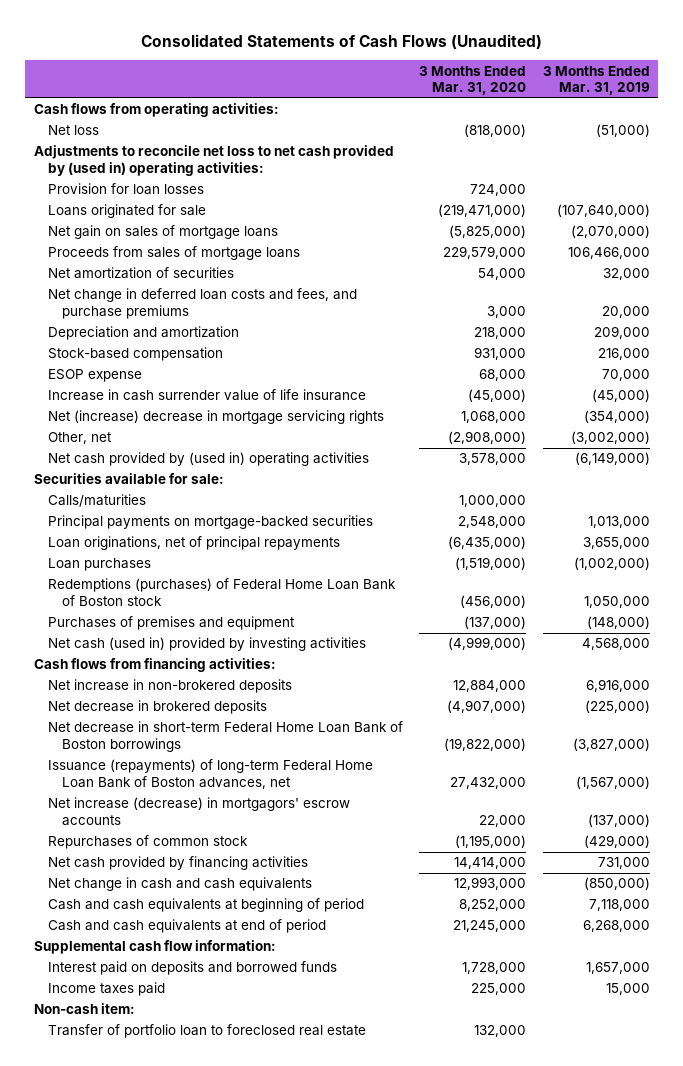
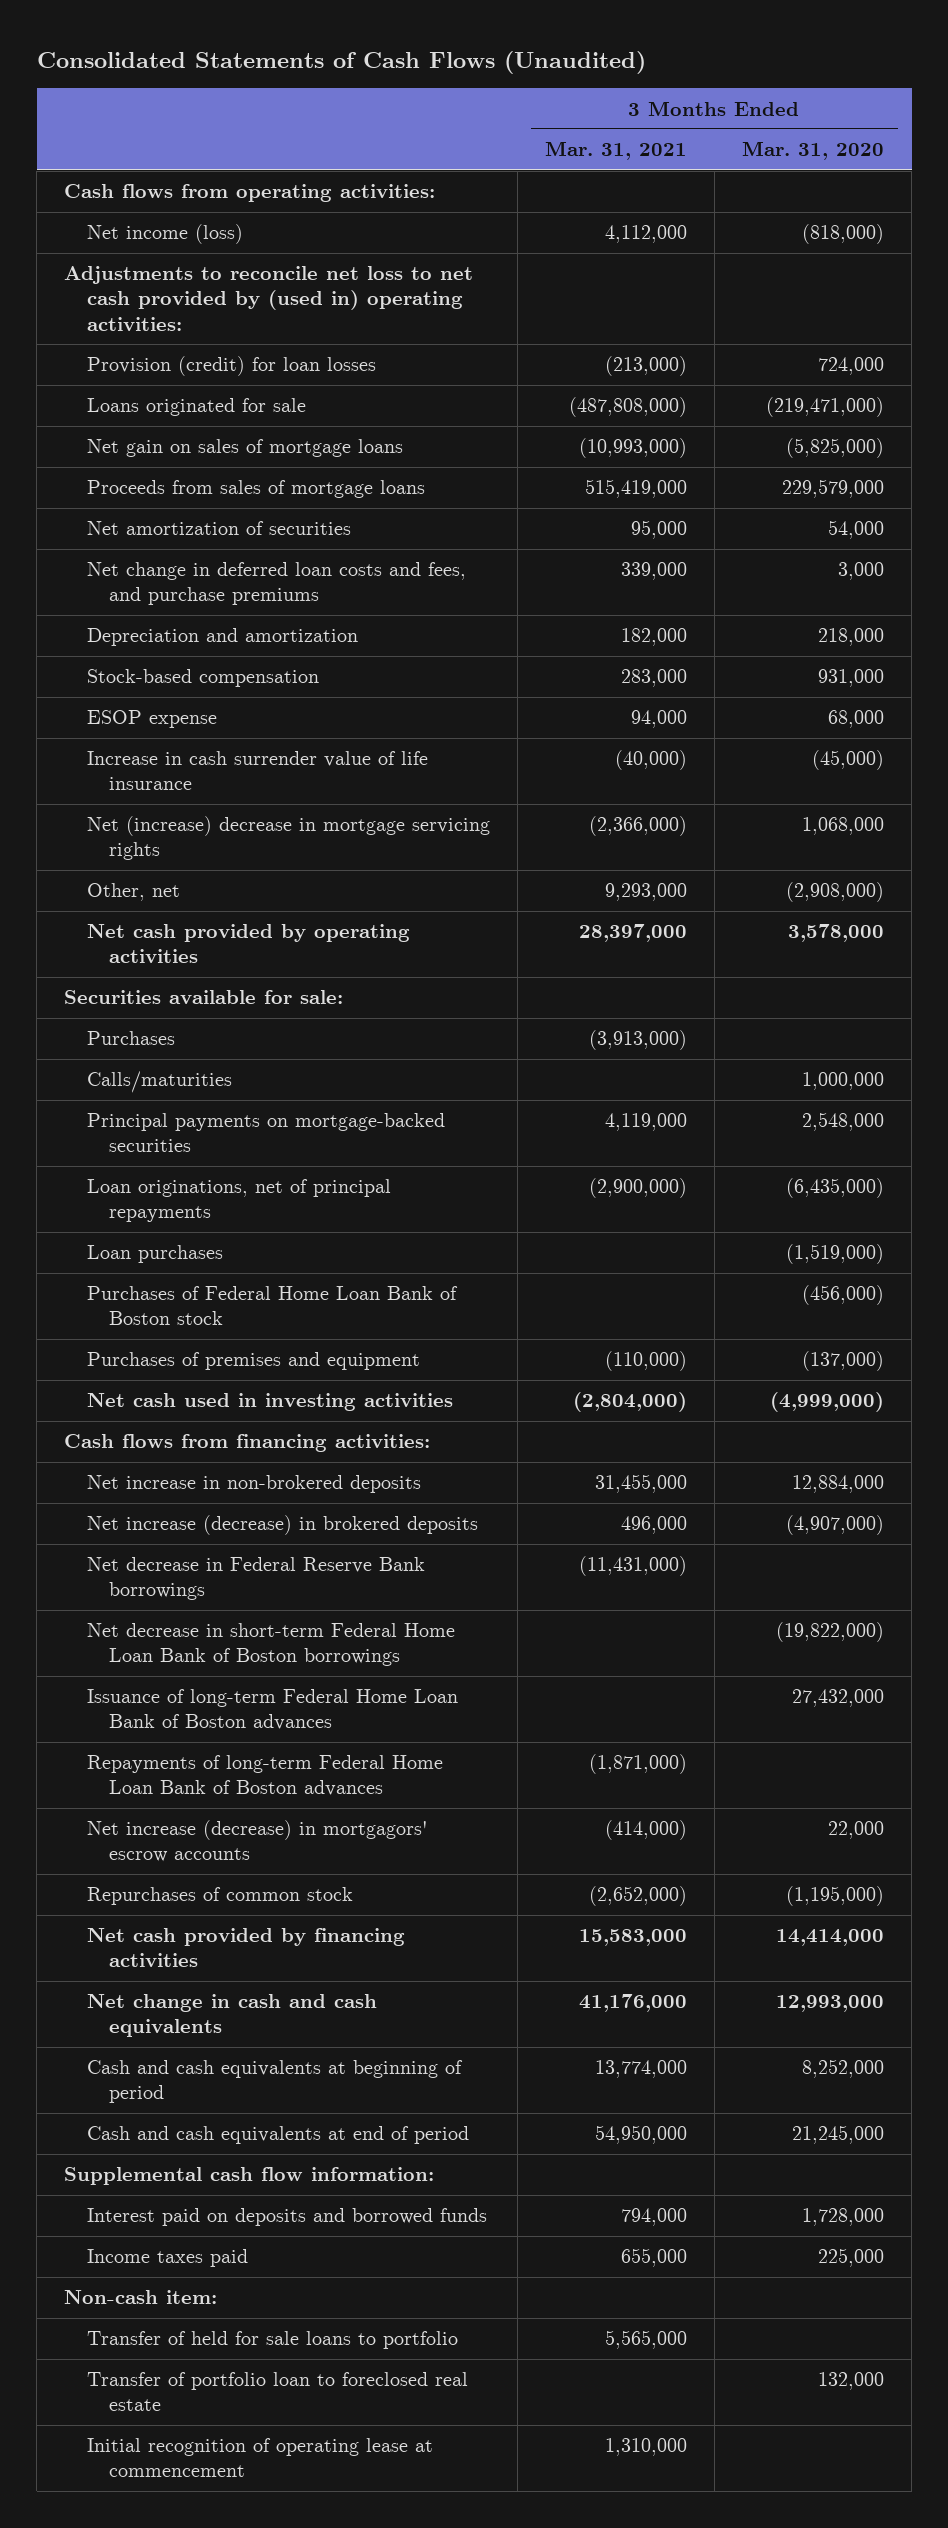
- | 3 Months Ended Mar. 31, 2020 | 3 Months Ended Mar. 31, 2019
+ | 3 Months Ended Mar. 31, 2021 | 3 Months Ended Mar. 31, 2020
- Net loss | (818,000) | (51,000)
+ Net income (loss) | 4,112,000 | (818,000)
- Provision for loan losses | 724,000 |
+ Provision (credit) for loan losses | (213,000) | 724,000
- Net cash provided by (used in) operating activities | 3,578,000 | (6,149,000)
+ Net cash provided by operating activities | 28,397,000 | 3,578,000
+ Purchases | (3,913,000) |
- Redemptions (purchases) of Federal Home Loan Bank of Boston stock | (456,000) | 1,050,000
+ Purchases of Federal Home Loan Bank of Boston stock | | (456,000)
- Net cash (used in) provided by investing activities | (4,999,000) | 4,568,000
+ Net cash used in investing activities | (2,804,000) | (4,999,000)
- Net decrease in brokered deposits | (4,907,000) | (225,000)
+ Net increase (decrease) in brokered deposits | 496,000 | (4,907,000)
+ Net decrease in Federal Reserve Bank borrowings | (11,431,000) |
- Issuance (repayments) of long-term Federal Home Loan Bank of Boston advances, net | 27,432,000 | (1,567,000)
+ Issuance of long-term Federal Home Loan Bank of Boston advances | | 27,432,000
+ Repayments of long-term Federal Home Loan Bank of Boston advances | (1,871,000) |
+ Transfer of held for sale loans to portfolio | 5,565,000 |
+ Initial recognition of operating lease at commencement | 1,310,000 |

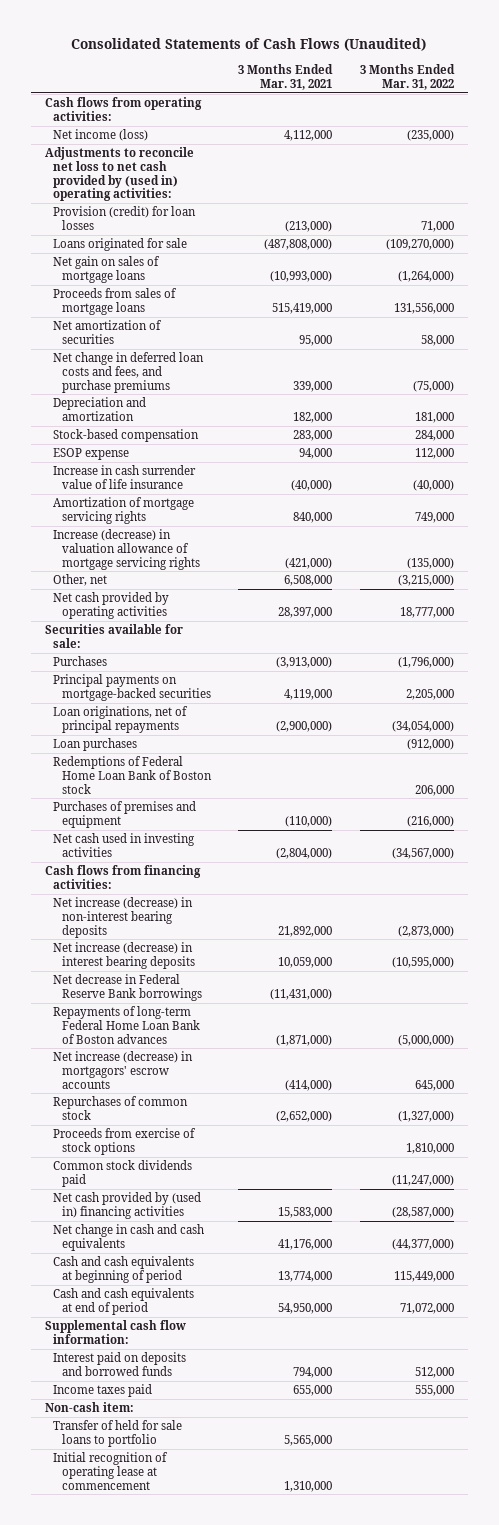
- | 3 Months Ended Mar. 31, 2021 | 3 Months Ended Mar. 31, 2020
+ | 3 Months Ended Mar. 31, 2021 | 3 Months Ended Mar. 31, 2022
- Net (increase) decrease in mortgage servicing rights | (2,366,000) | 1,068,000
- Other, net | 9,293,000 | (2,908,000)
+ Amortization of mortgage servicing rights | 840,000 | 749,000
+ Increase (decrease) in valuation allowance of mortgage servicing rights | (421,000) | (135,000)
+ Other, net | 6,508,000 | (3,215,000)
- Calls/maturities | | 1,000,000
- Purchases of Federal Home Loan Bank of Boston stock | | (456,000)
+ Redemptions of Federal Home Loan Bank of Boston stock | | 206,000
- Net increase in non-brokered deposits | 31,455,000 | 12,884,000
- Net increase (decrease) in brokered deposits | 496,000 | (4,907,000)
+ Net increase (decrease) in non-interest bearing deposits | 21,892,000 | (2,873,000)
+ Net increase (decrease) in interest bearing deposits | 10,059,000 | (10,595,000)
- Net decrease in short-term Federal Home Loan Bank of Boston borrowings | | (19,822,000)
- Issuance of long-term Federal Home Loan Bank of Boston advances | | 27,432,000
- Net cash provided by financing activities | 15,583,000 | 14,414,000
+ Proceeds from exercise of stock options | | 1,810,000
+ Common stock dividends paid | | (11,247,000)
+ Net cash provided by (used in) financing activities | 15,583,000 | (28,587,000)
- Transfer of portfolio loan to foreclosed real estate | | 132,000

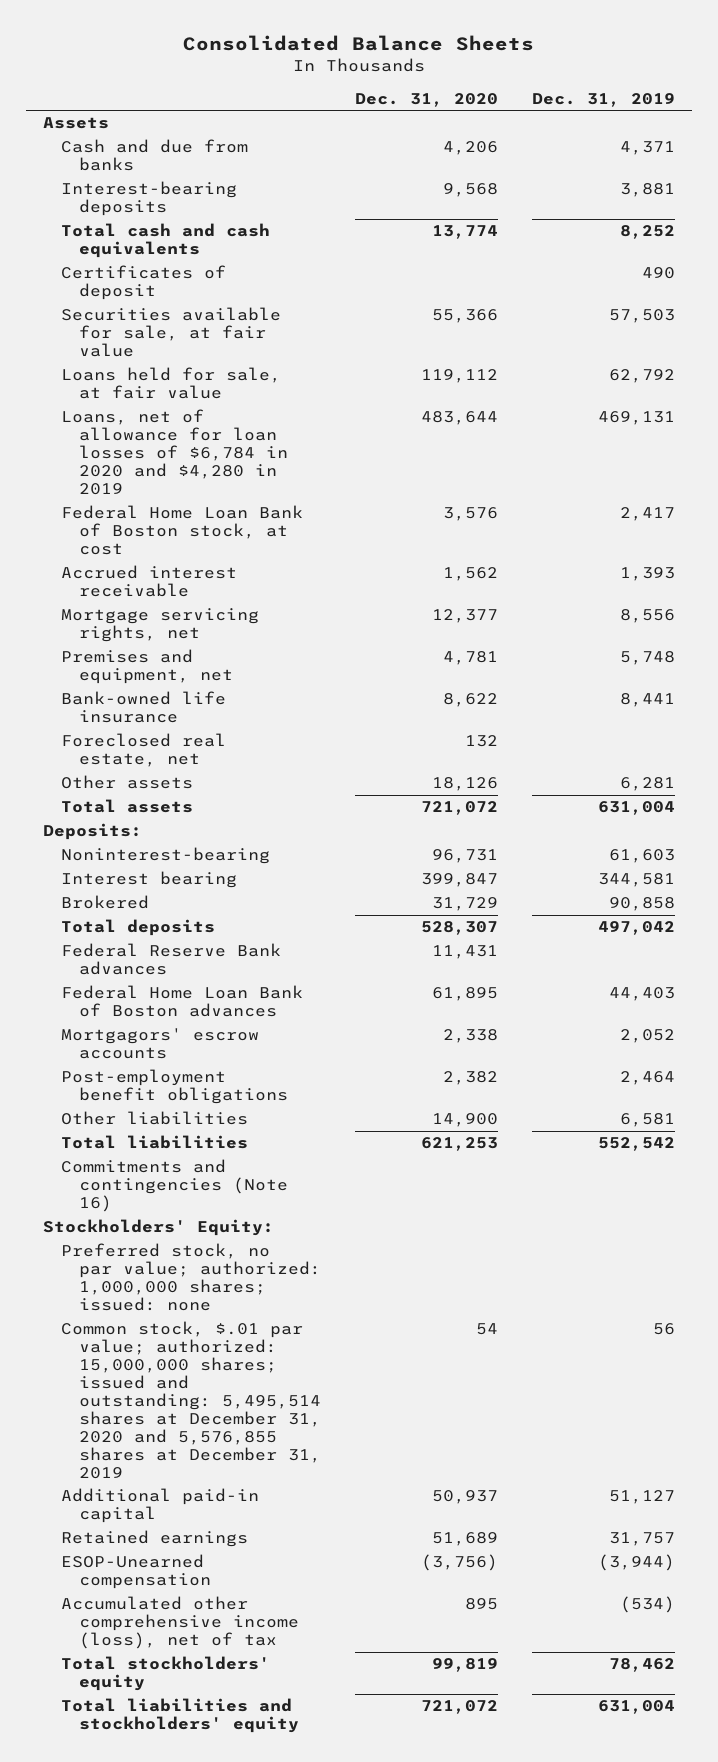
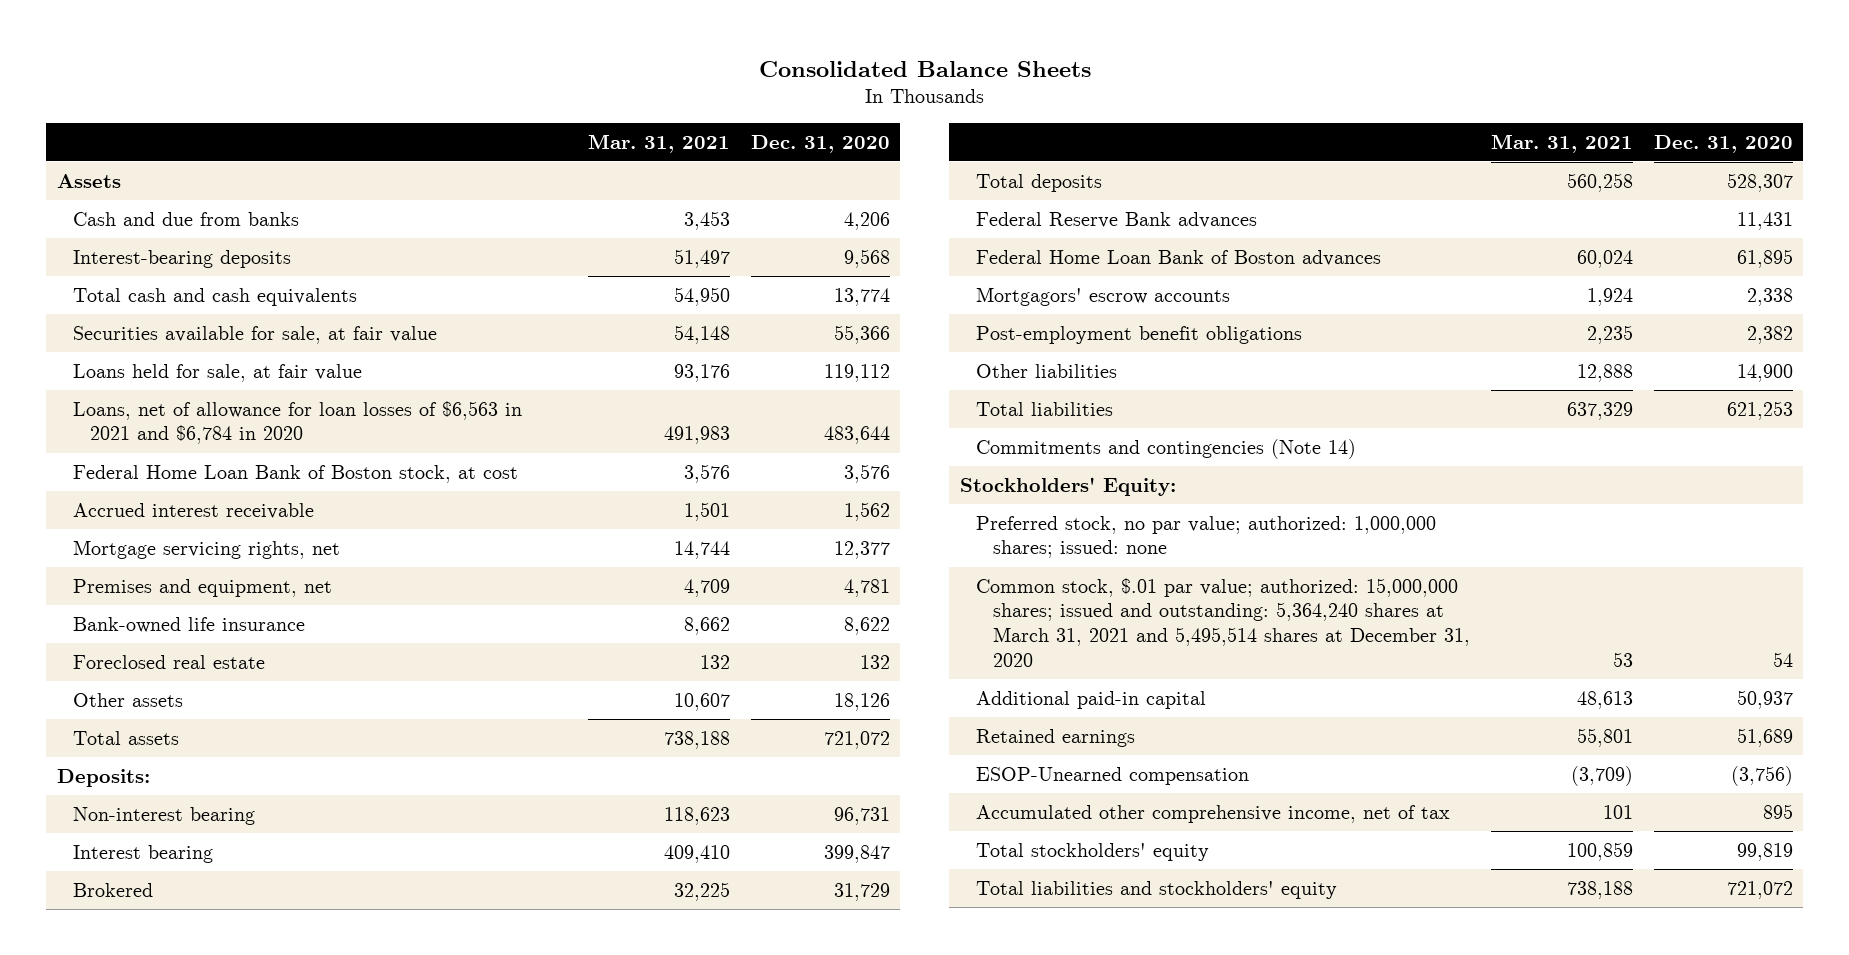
- | Dec. 31, 2020 | Dec. 31, 2019
+ | Mar. 31, 2021 | Dec. 31, 2020
- Certificates of deposit | | 490
- Loans, net of allowance for loan losses of $6,784 in 2020 and $4,280 in 2019 | 483,644 | 469,131
+ Loans, net of allowance for loan losses of $6,563 in 2021 and $6,784 in 2020 | 491,983 | 483,644
- Foreclosed real estate, net | 132 |
+ Foreclosed real estate | 132 | 132
- Noninterest-bearing | 96,731 | 61,603
+ Non-interest bearing | 118,623 | 96,731
- Commitments and contingencies (Note 16)
+ Commitments and contingencies (Note 14)
- Common stock, $.01 par value; authorized: 15,000,000 shares; issued and outstanding: 5,495,514 shares at December 31, 2020 and 5,576,855 shares at December 31, 2019 | 54 | 56
+ Common stock, $.01 par value; authorized: 15,000,000 shares; issued and outstanding: 5,364,240 shares at March 31, 2021 and 5,495,514 shares at December 31, 2020 | 53 | 54
- Accumulated other comprehensive income (loss), net of tax | 895 | (534)
+ Accumulated other comprehensive income, net of tax | 101 | 895

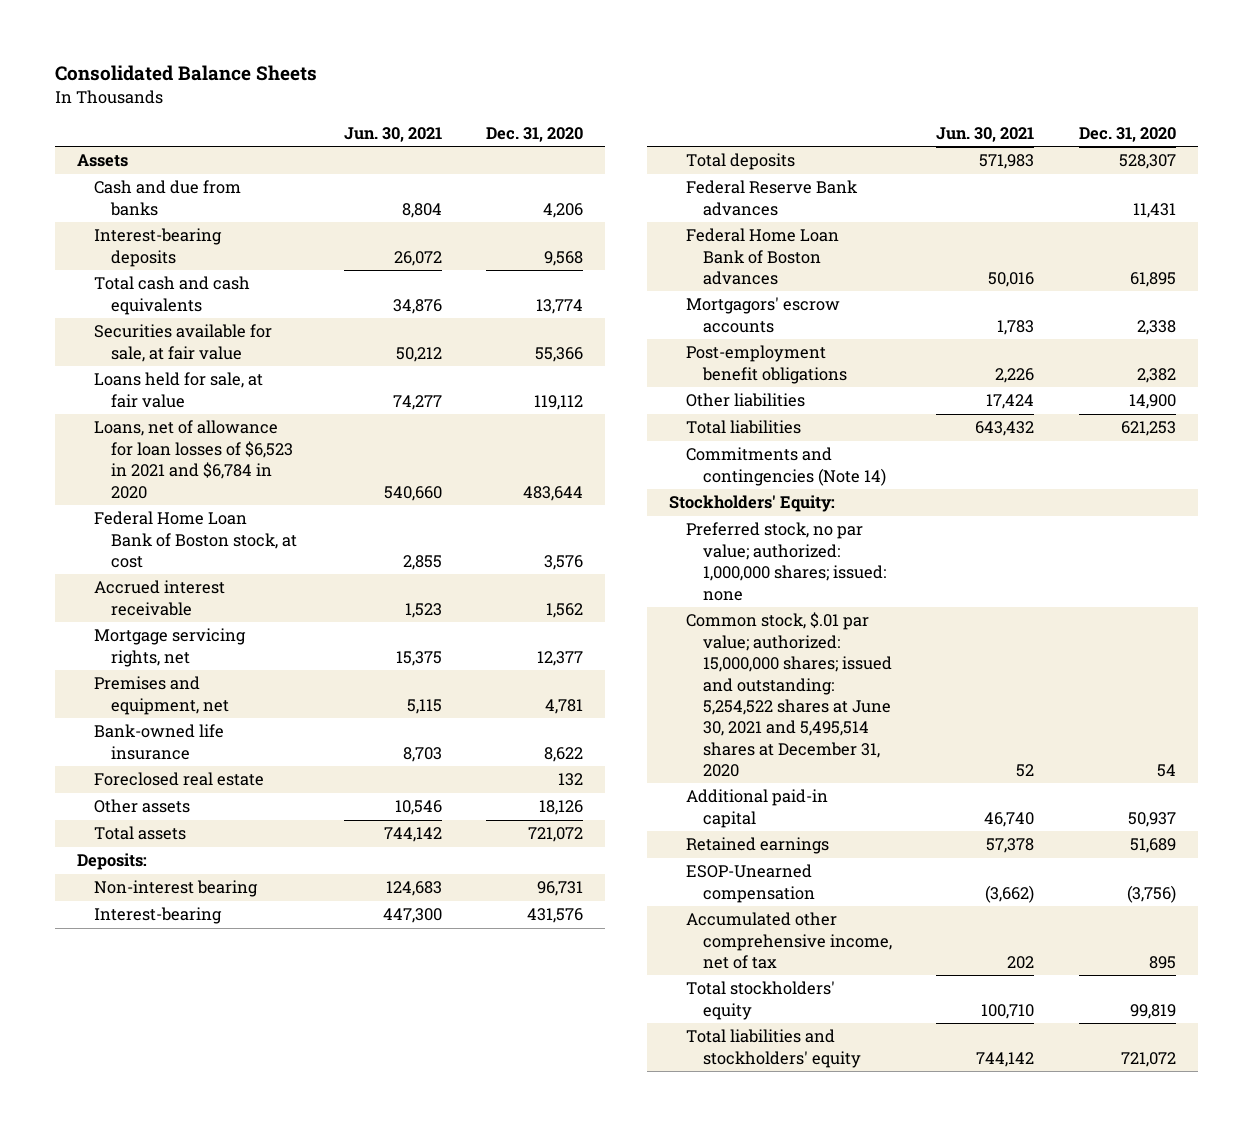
- | Mar. 31, 2021 | Dec. 31, 2020
+ | Jun. 30, 2021 | Dec. 31, 2020
- Loans, net of allowance for loan losses of $6,563 in 2021 and $6,784 in 2020 | 491,983 | 483,644
+ Loans, net of allowance for loan losses of $6,523 in 2021 and $6,784 in 2020 | 540,660 | 483,644
- Interest bearing | 409,410 | 399,847
- Brokered | 32,225 | 31,729
+ Interest-bearing | 447,300 | 431,576
- Common stock, $.01 par value; authorized: 15,000,000 shares; issued and outstanding: 5,364,240 shares at March 31, 2021 and 5,495,514 shares at December 31, 2020 | 53 | 54
+ Common stock, $.01 par value; authorized: 15,000,000 shares; issued and outstanding: 5,254,522 shares at June 30, 2021 and 5,495,514 shares at December 31, 2020 | 52 | 54

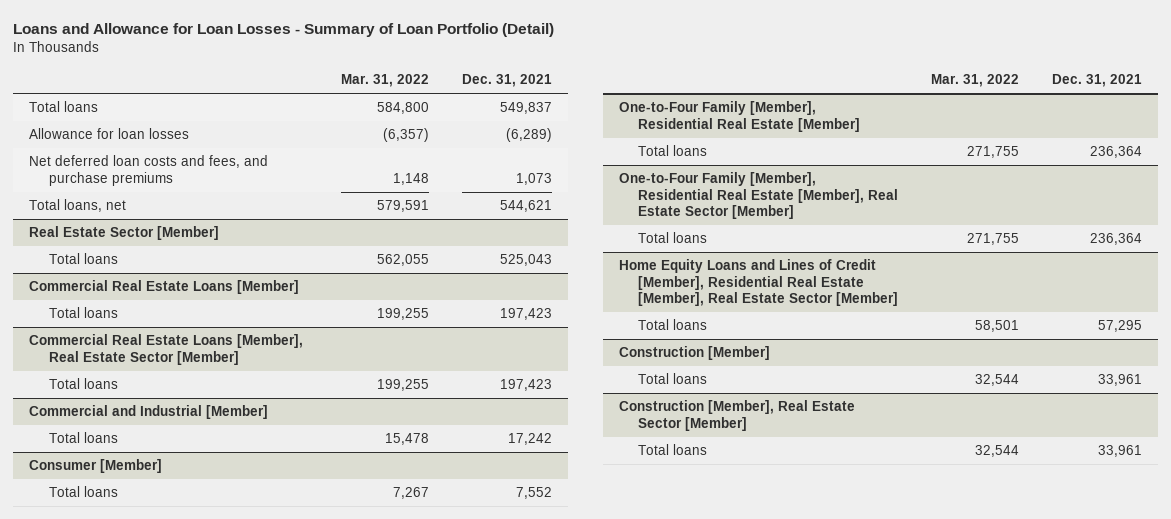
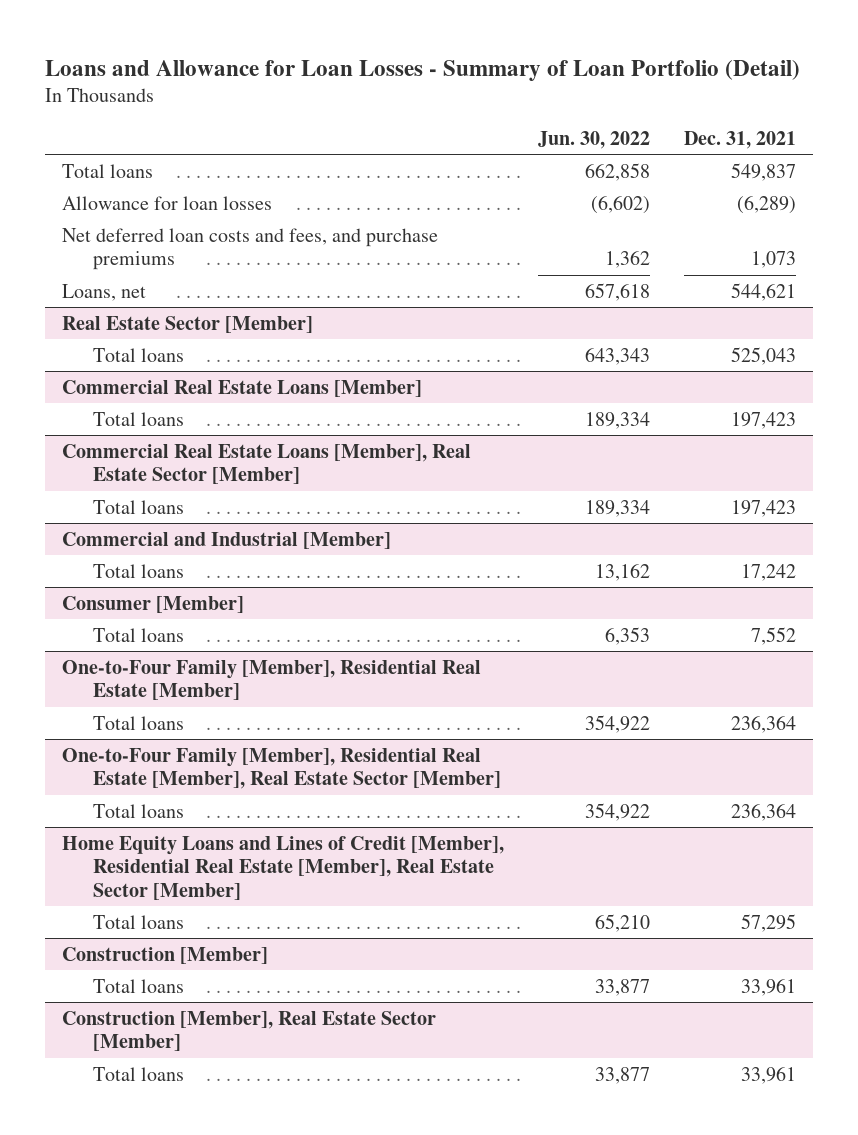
- | Mar. 31, 2022 | Dec. 31, 2021
+ | Jun. 30, 2022 | Dec. 31, 2021
- Total loans, net | 579,591 | 544,621
+ Loans, net | 657,618 | 544,621

